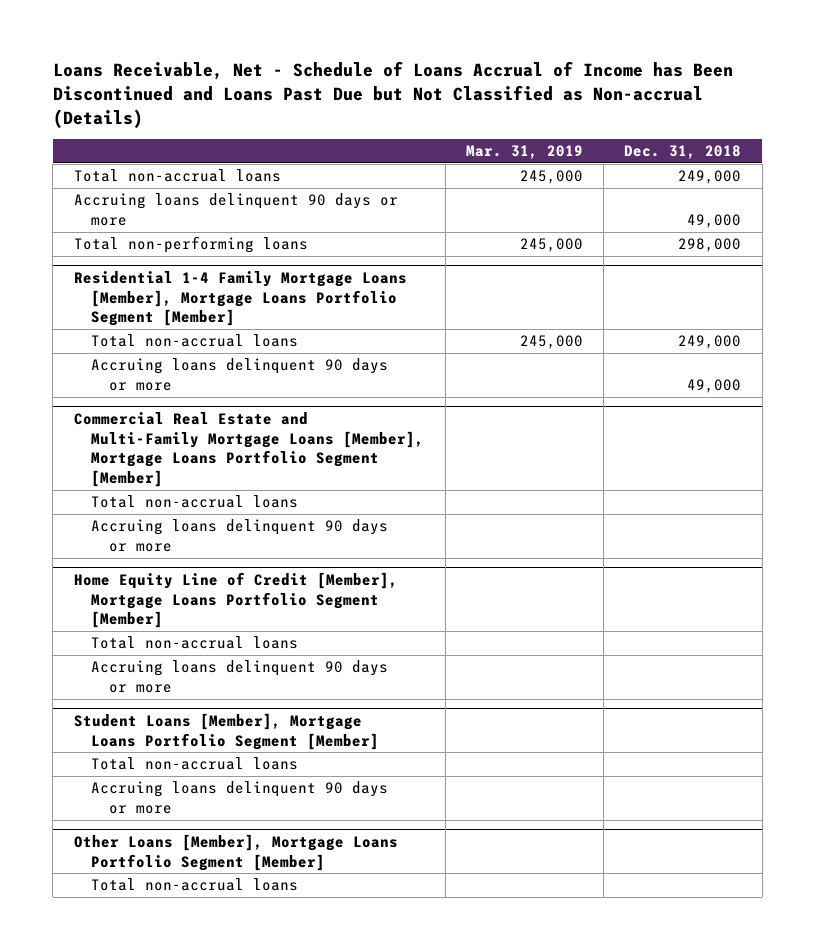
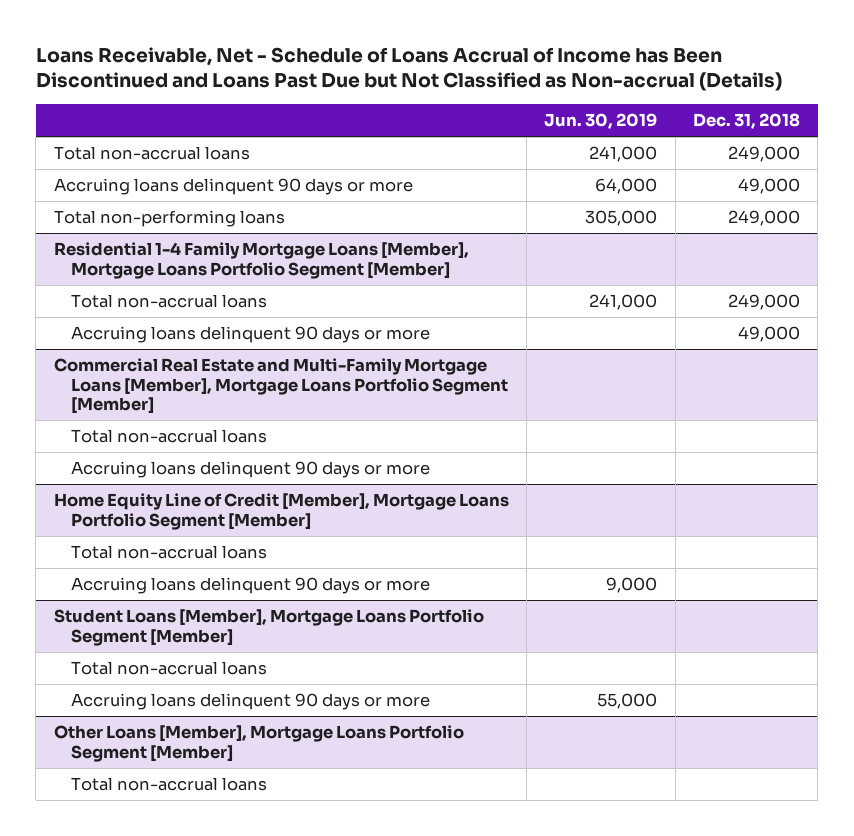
- | Mar. 31, 2019 | Dec. 31, 2018
+ | Jun. 30, 2019 | Dec. 31, 2018
- Total non-performing loans | 245,000 | 298,000
+ Total non-performing loans | 305,000 | 249,000

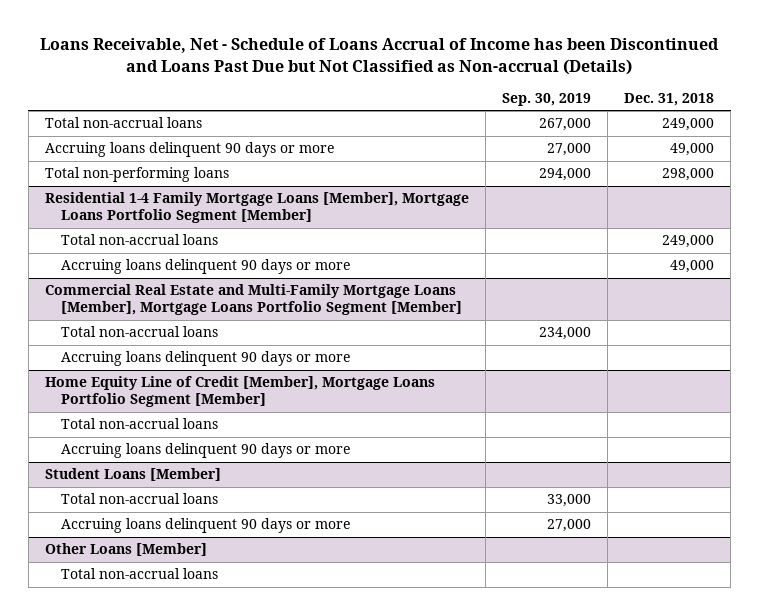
- Loans Receivable, Net - Schedule of Loans Accrual of Income has Been Discontinued and Loans Past Due but Not Classified as Non-accrual (Details)
+ Loans Receivable, Net - Schedule of Loans Accrual of Income has been Discontinued and Loans Past Due but Not Classified as Non-accrual (Details)
- | Jun. 30, 2019 | Dec. 31, 2018
+ | Sep. 30, 2019 | Dec. 31, 2018
- Total non-performing loans | 305,000 | 249,000
+ Total non-performing loans | 294,000 | 298,000
- Student Loans [Member], Mortgage Loans Portfolio Segment [Member]
+ Student Loans [Member]
- Other Loans [Member], Mortgage Loans Portfolio Segment [Member]
+ Other Loans [Member]

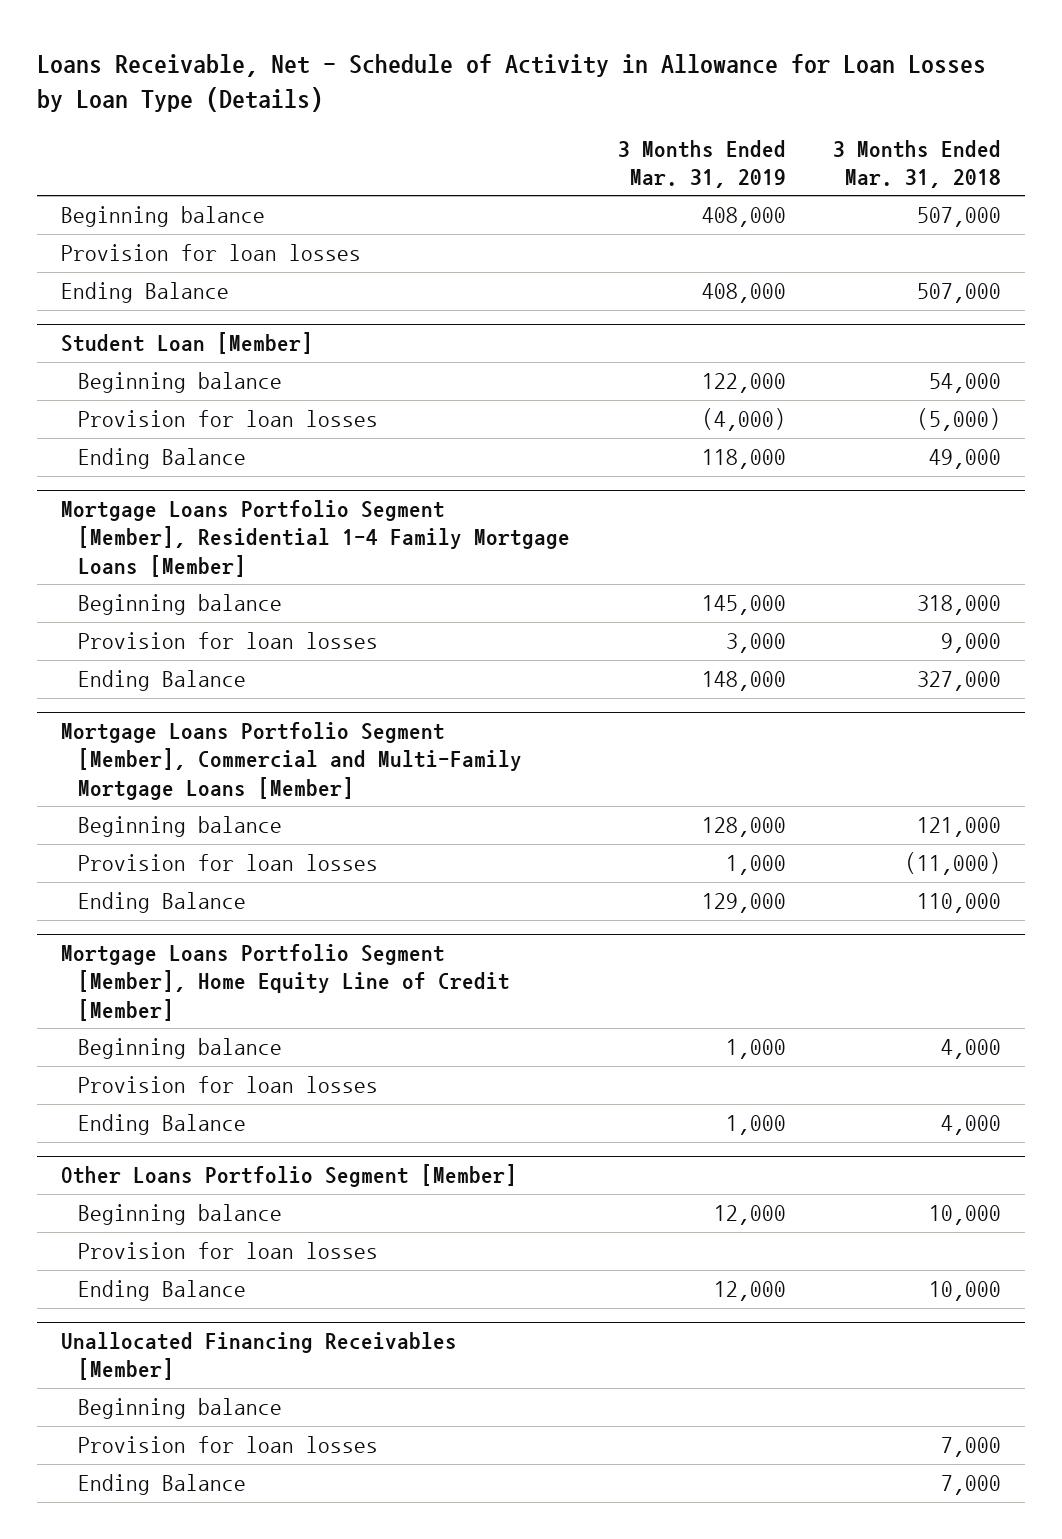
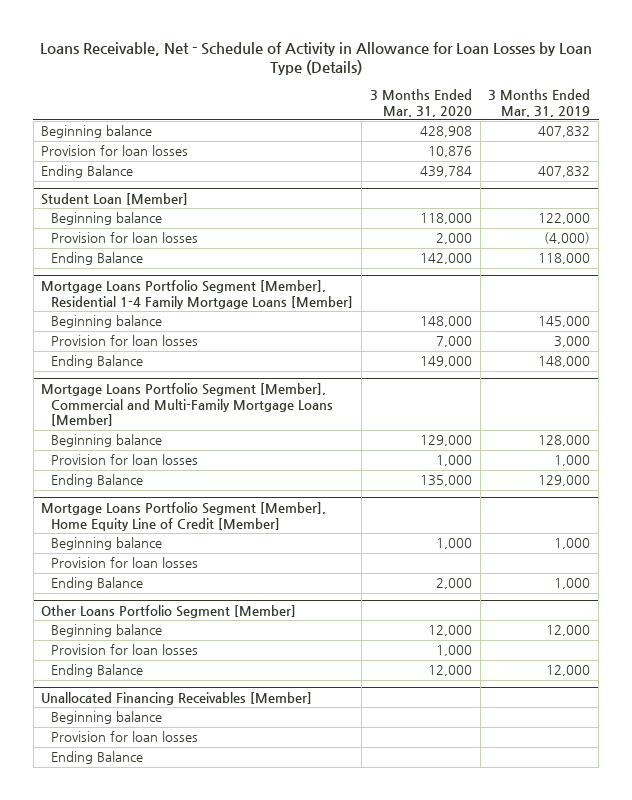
- | 3 Months Ended Mar. 31, 2019 | 3 Months Ended Mar. 31, 2018
+ | 3 Months Ended Mar. 31, 2020 | 3 Months Ended Mar. 31, 2019
- Beginning balance | 408,000 | 507,000
+ Beginning balance | 428,908 | 407,832
- Ending Balance | 408,000 | 507,000
+ Ending Balance | 439,784 | 407,832

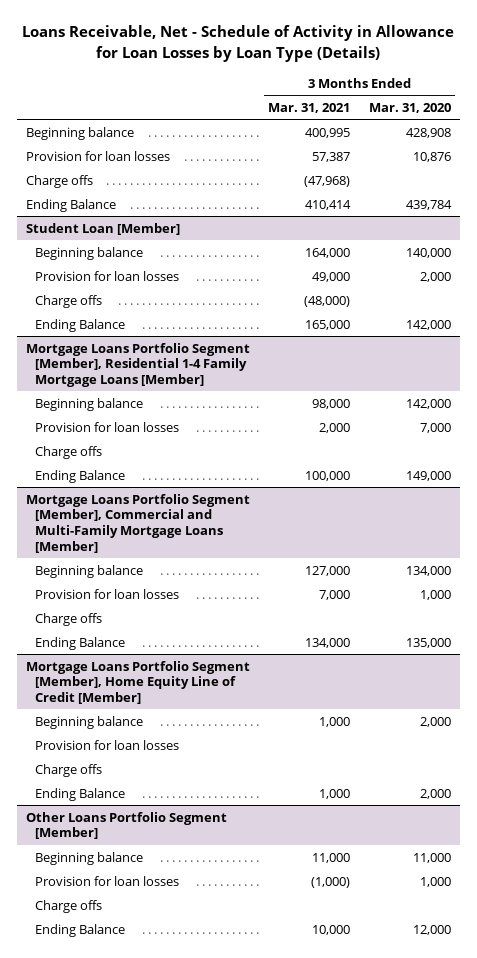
- | 3 Months Ended Mar. 31, 2020 | 3 Months Ended Mar. 31, 2019
+ | 3 Months Ended Mar. 31, 2021 | 3 Months Ended Mar. 31, 2020
+ Charge offs | (47,968) |
@ Student Loan [Member]
- Beginning balance | 118,000 | 122,000
+ Beginning balance | 164,000 | 140,000
+ Charge offs | (48,000) |
@ Mortgage Loans Portfolio Segment [Member], Residential 1-4 Family Mortgage Loans [Member]
- Beginning balance | 148,000 | 145,000
+ Beginning balance | 98,000 | 142,000
+ Charge offs
@ Mortgage Loans Portfolio Segment [Member], Commercial and Multi-Family Mortgage Loans [Member]
- Beginning balance | 129,000 | 128,000
+ Beginning balance | 127,000 | 134,000
+ Charge offs
@ Mortgage Loans Portfolio Segment [Member], Home Equity Line of Credit [Member]
- Beginning balance | 1,000 | 1,000
+ Beginning balance | 1,000 | 2,000
+ Charge offs
@ Other Loans Portfolio Segment [Member]
- Beginning balance | 12,000 | 12,000
+ Beginning balance | 11,000 | 11,000
+ Charge offs
- Unallocated Financing Receivables [Member]
- Beginning balance
- Provision for loan losses
- Ending Balance

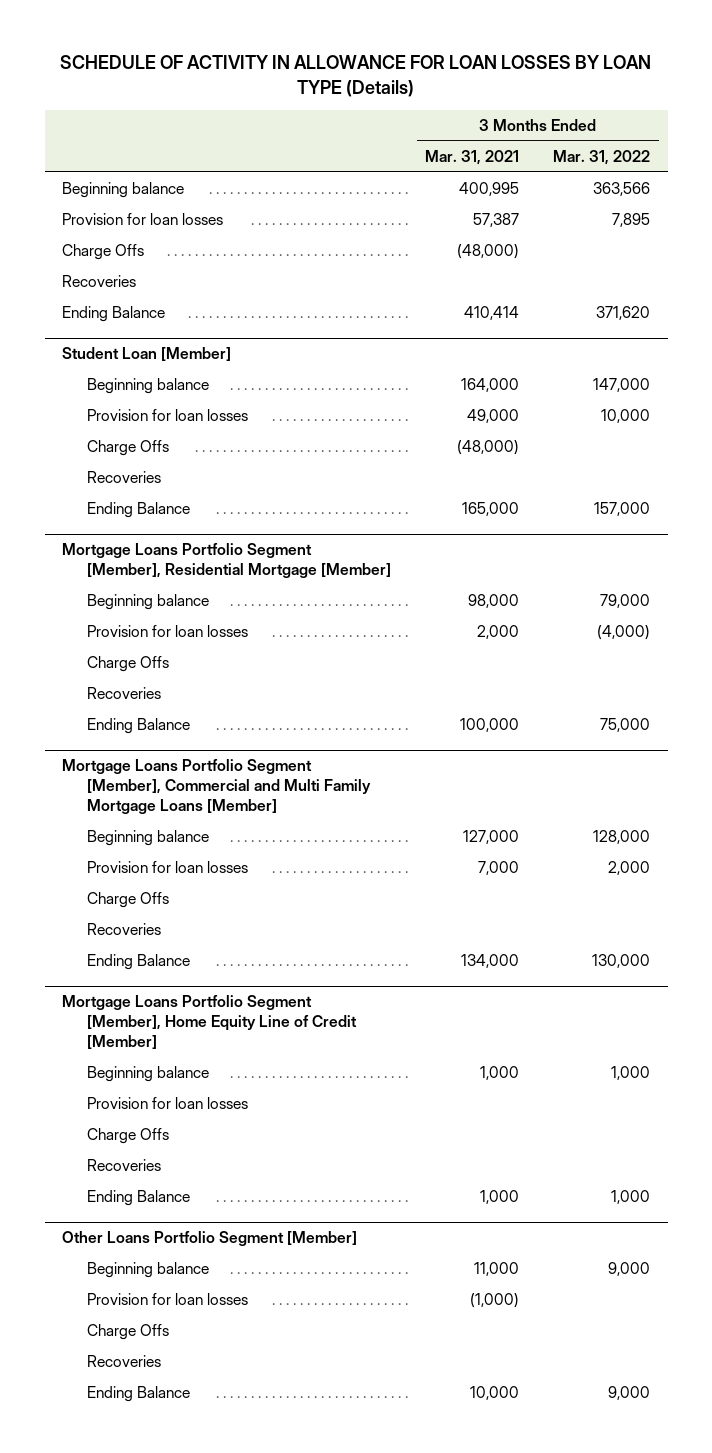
- Loans Receivable, Net - Schedule of Activity in Allowance for Loan Losses by Loan Type (Details)
+ SCHEDULE OF ACTIVITY IN ALLOWANCE FOR LOAN LOSSES BY LOAN TYPE (Details)
- | 3 Months Ended Mar. 31, 2021 | 3 Months Ended Mar. 31, 2020
+ | 3 Months Ended Mar. 31, 2021 | 3 Months Ended Mar. 31, 2022
- Charge offs | (47,968) |
+ Charge Offs | (48,000) |
+ Recoveries
@ Student Loan [Member]
- Charge offs | (48,000) |
+ Charge Offs | (48,000) |
+ Recoveries
- Mortgage Loans Portfolio Segment [Member], Residential 1-4 Family Mortgage Loans [Member]
+ Mortgage Loans Portfolio Segment [Member], Residential Mortgage [Member]
- Charge offs
+ Charge Offs
+ Recoveries
- Mortgage Loans Portfolio Segment [Member], Commercial and Multi-Family Mortgage Loans [Member]
+ Mortgage Loans Portfolio Segment [Member], Commercial and Multi Family Mortgage Loans [Member]
- Charge offs
+ Charge Offs
+ Recoveries
@ Mortgage Loans Portfolio Segment [Member], Home Equity Line of Credit [Member]
- Charge offs
+ Charge Offs
+ Recoveries
@ Other Loans Portfolio Segment [Member]
- Charge offs
+ Charge Offs
+ Recoveries

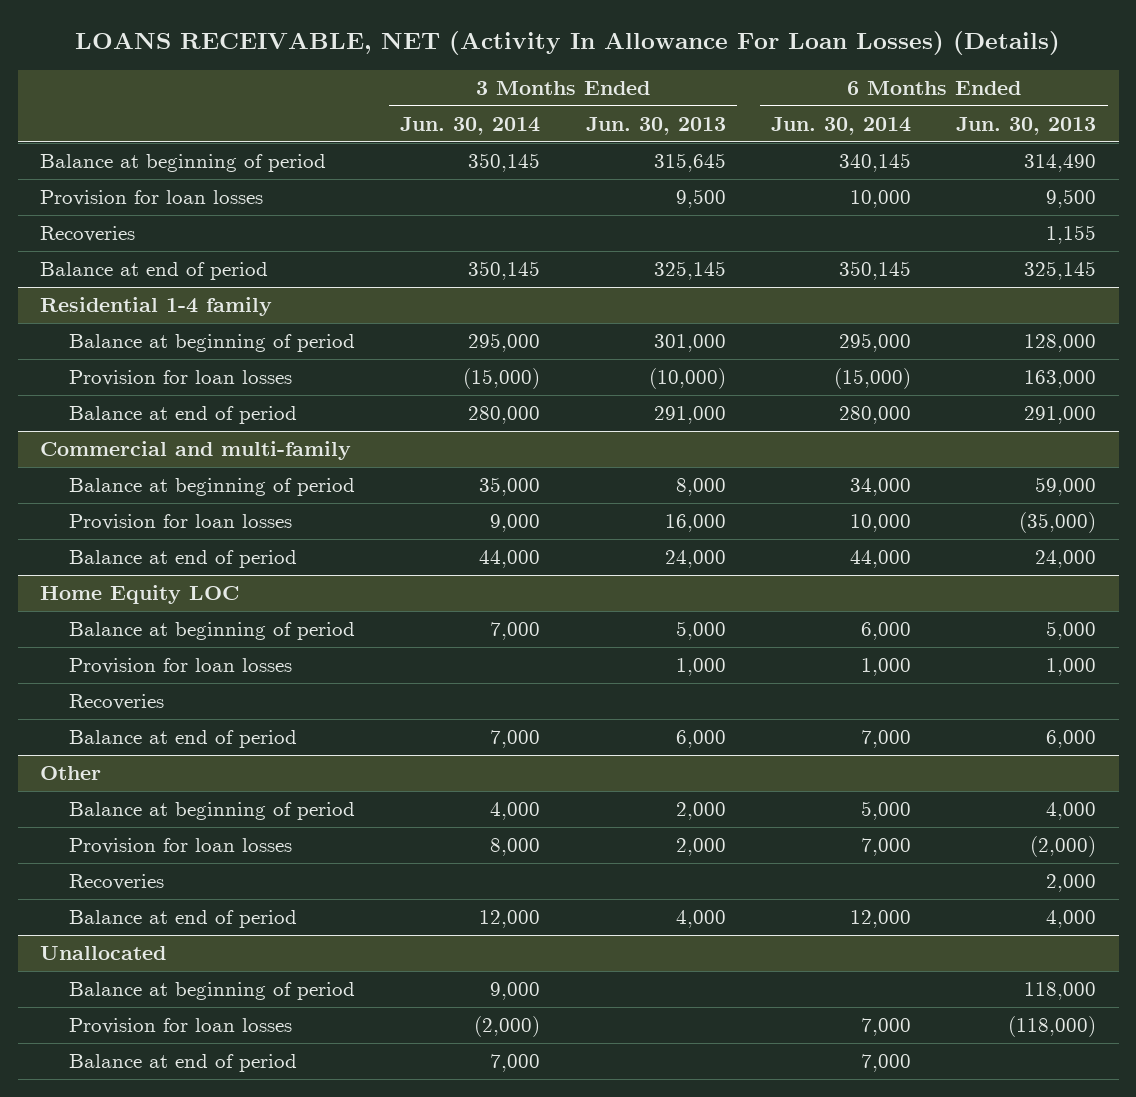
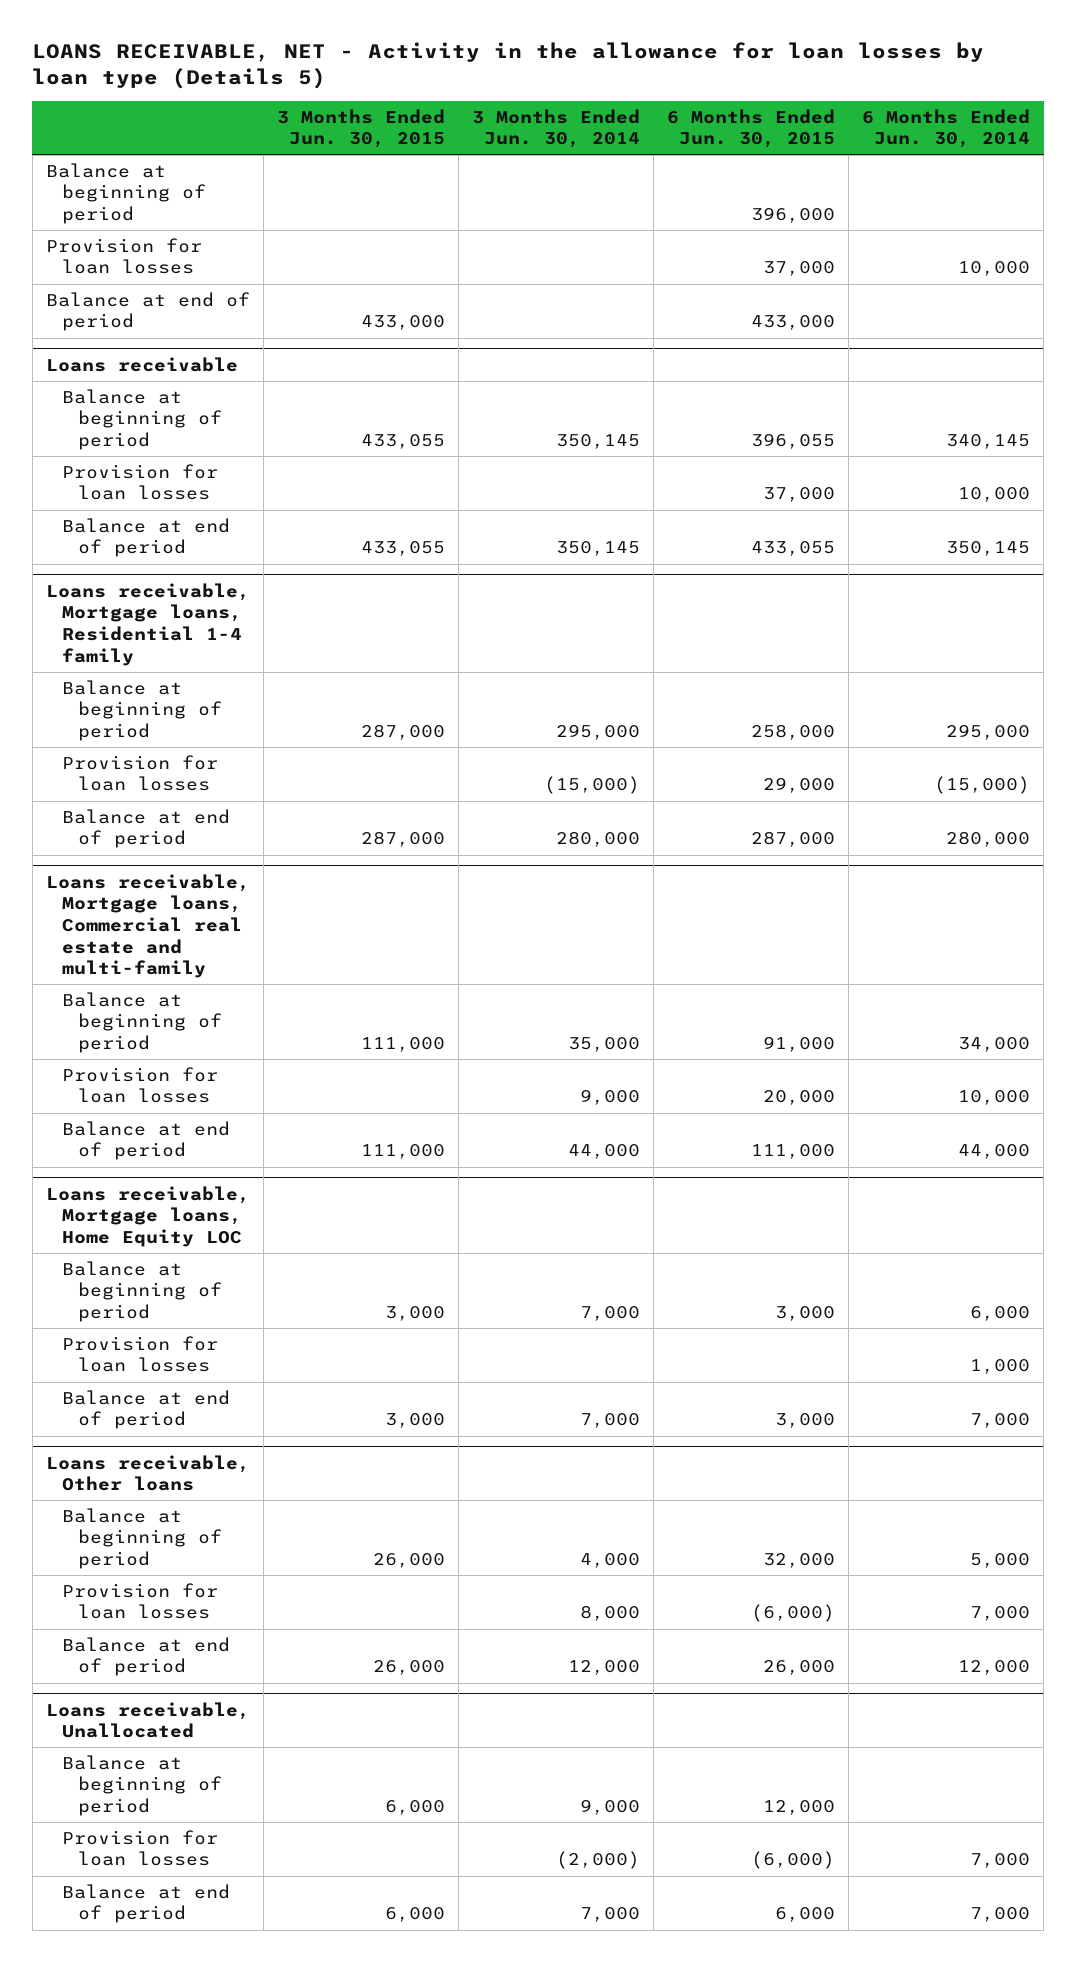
- LOANS RECEIVABLE, NET (Activity In Allowance For Loan Losses) (Details)
+ LOANS RECEIVABLE, NET - Activity in the allowance for loan losses by loan type (Details 5)
- | 3 Months Ended Jun. 30, 2014 | 3 Months Ended Jun. 30, 2013 | 6 Months Ended Jun. 30, 2014 | 6 Months Ended Jun. 30, 2013
+ | 3 Months Ended Jun. 30, 2015 | 3 Months Ended Jun. 30, 2014 | 6 Months Ended Jun. 30, 2015 | 6 Months Ended Jun. 30, 2014
+ Balance at beginning of period | | | 396,000 |
+ Provision for loan losses | | | 37,000 | 10,000
+ Balance at end of period | 433,000 | | 433,000 |
+ Loans receivable
- Recoveries | | | | 1,155
- Residential 1-4 family
+ Loans receivable, Mortgage loans, Residential 1-4 family
- Commercial and multi-family
+ Loans receivable, Mortgage loans, Commercial real estate and multi-family
- Home Equity LOC
+ Loans receivable, Mortgage loans, Home Equity LOC
- Recoveries
- Other
+ Loans receivable, Other loans
- Recoveries | | | | 2,000
- Unallocated
+ Loans receivable, Unallocated

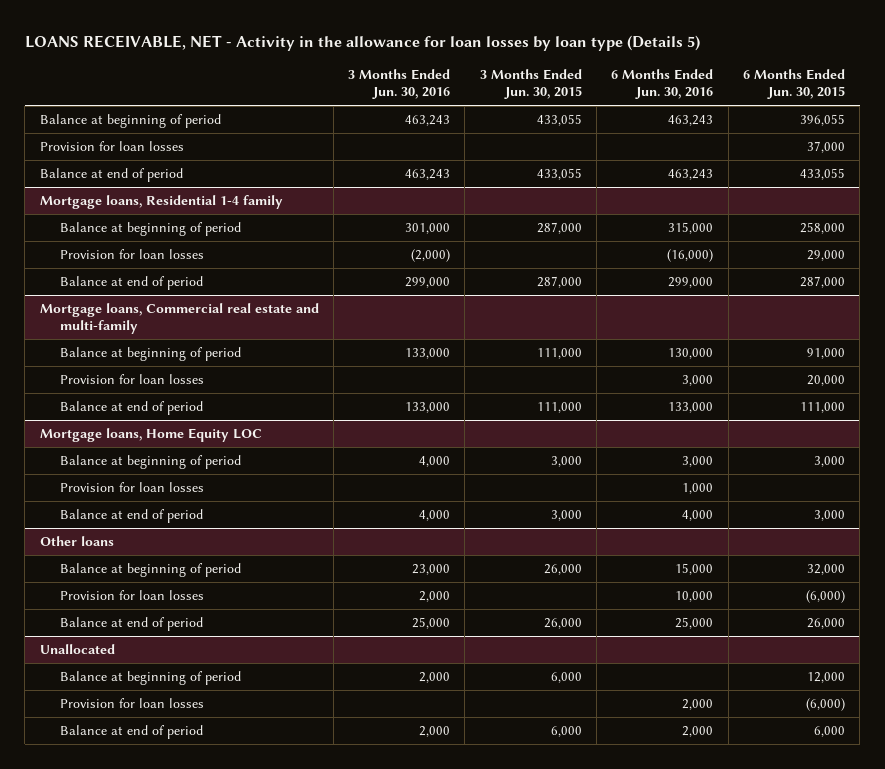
- | 3 Months Ended Jun. 30, 2015 | 3 Months Ended Jun. 30, 2014 | 6 Months Ended Jun. 30, 2015 | 6 Months Ended Jun. 30, 2014
+ | 3 Months Ended Jun. 30, 2016 | 3 Months Ended Jun. 30, 2015 | 6 Months Ended Jun. 30, 2016 | 6 Months Ended Jun. 30, 2015
- Balance at beginning of period | | | 396,000 |
- Provision for loan losses | | | 37,000 | 10,000
- Balance at end of period | 433,000 | | 433,000 |
- Loans receivable
- Loans receivable, Mortgage loans, Residential 1-4 family
+ Mortgage loans, Residential 1-4 family
- Loans receivable, Mortgage loans, Commercial real estate and multi-family
+ Mortgage loans, Commercial real estate and multi-family
- Loans receivable, Mortgage loans, Home Equity LOC
+ Mortgage loans, Home Equity LOC
- Loans receivable, Other loans
+ Other loans
- Loans receivable, Unallocated
+ Unallocated

